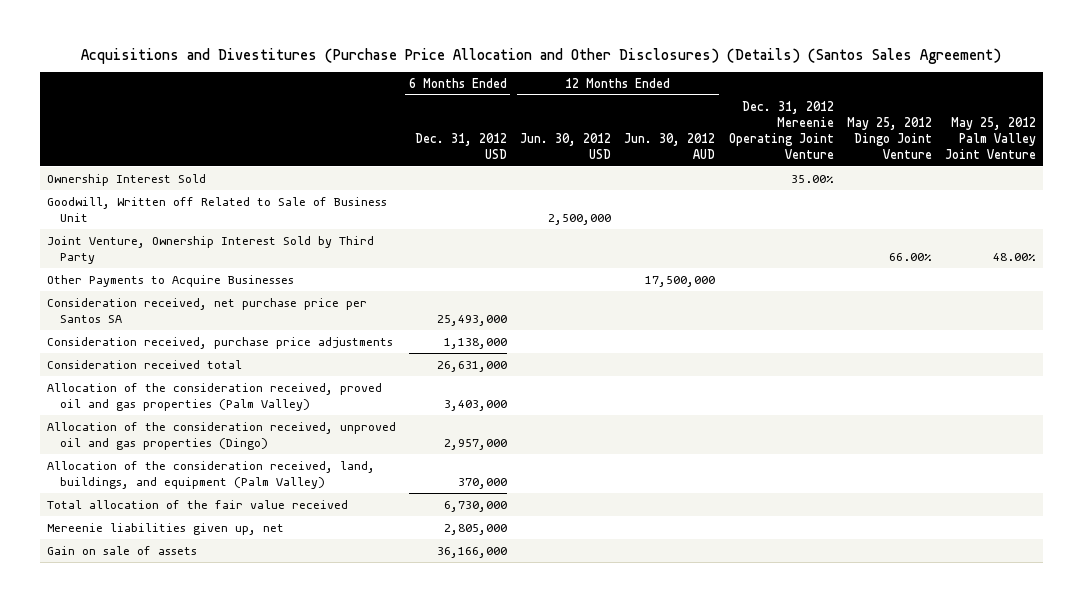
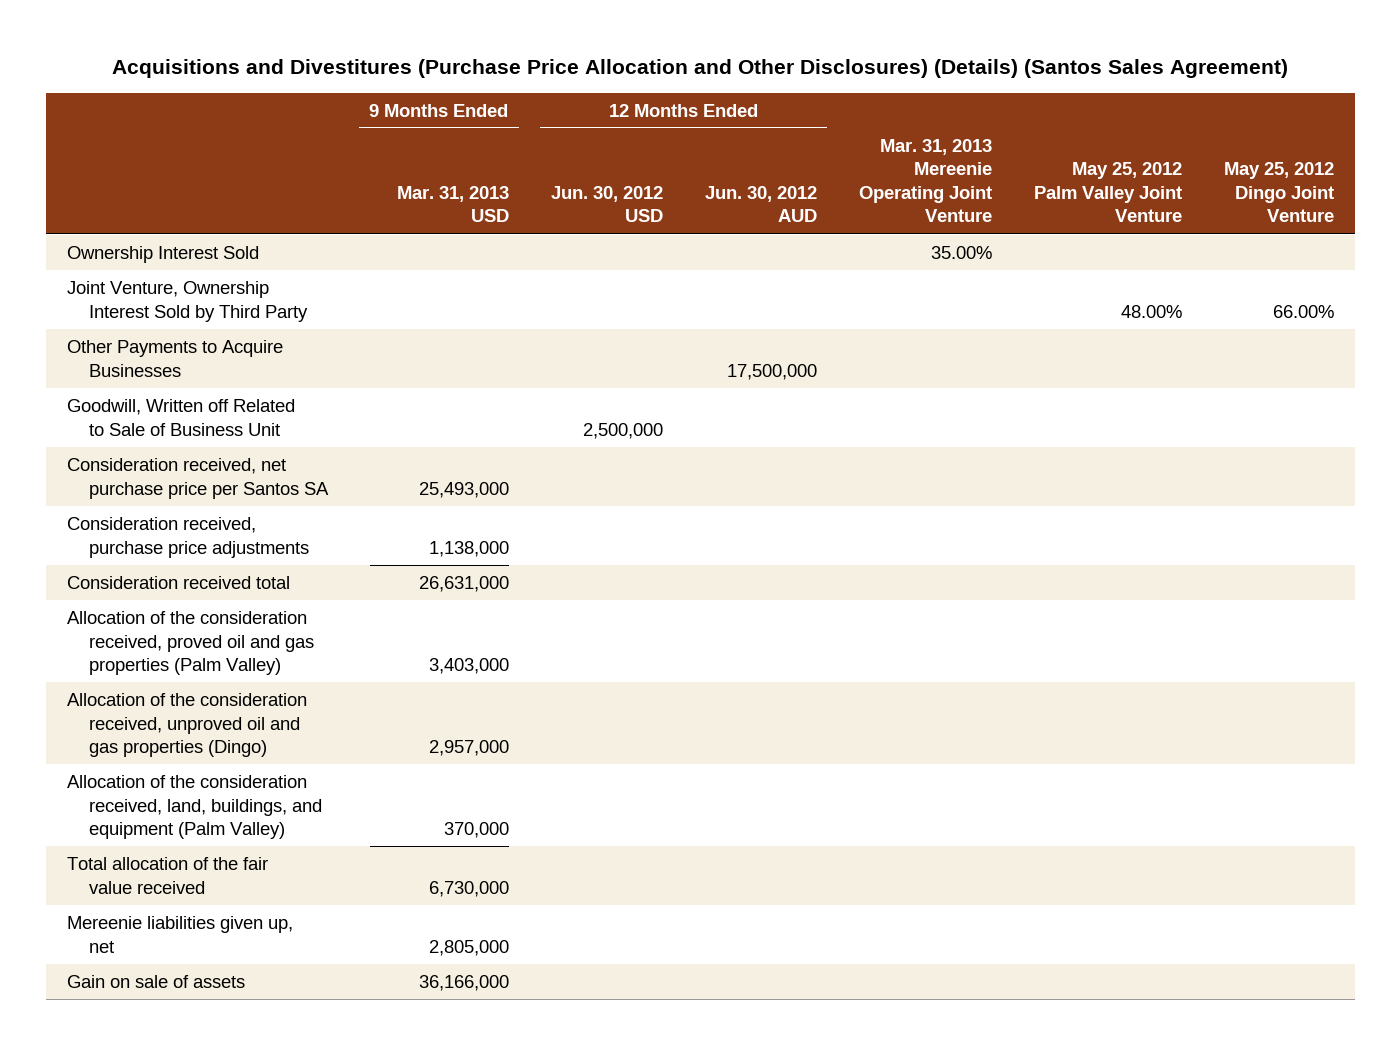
- | 6 Months Ended Dec. 31, 2012 USD | 12 Months Ended Jun. 30, 2012 USD | 12 Months Ended Jun. 30, 2012 AUD | Dec. 31, 2012 Mereenie Operating Joint Venture | May 25, 2012 Dingo Joint Venture | May 25, 2012 Palm Valley Joint Venture
+ | 9 Months Ended Mar. 31, 2013 USD | 12 Months Ended Jun. 30, 2012 USD | 12 Months Ended Jun. 30, 2012 AUD | Mar. 31, 2013 Mereenie Operating Joint Venture | May 25, 2012 Palm Valley Joint Venture | May 25, 2012 Dingo Joint Venture
moved down: Goodwill, Written off Related to Sale of Business Unit | | 2,500,000 | | | |

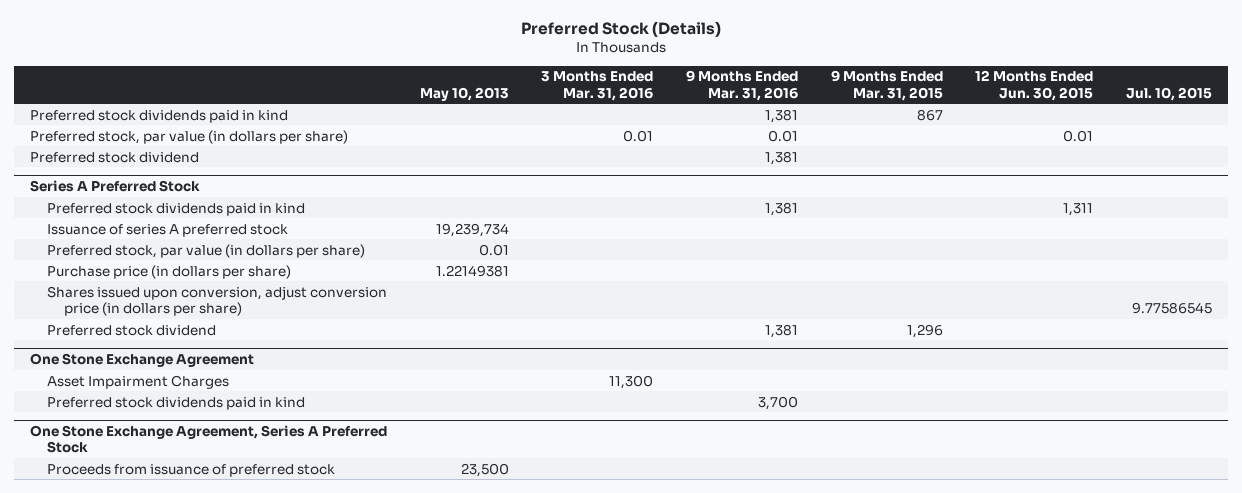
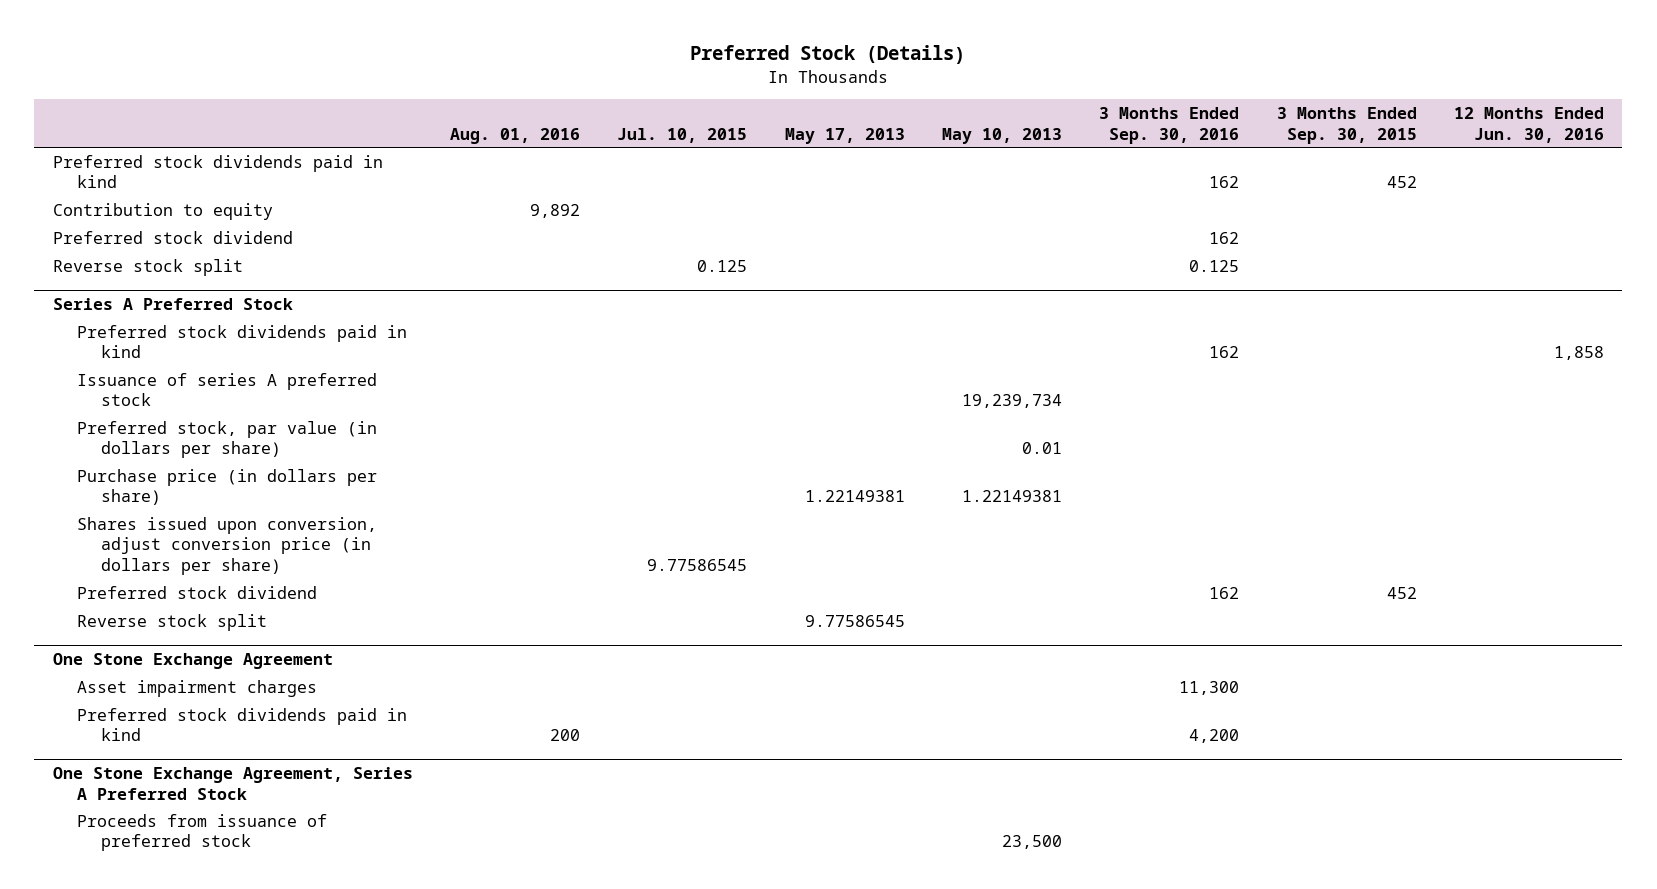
- | May 10, 2013 | 3 Months Ended Mar. 31, 2016 | 9 Months Ended Mar. 31, 2016 | 9 Months Ended Mar. 31, 2015 | 12 Months Ended Jun. 30, 2015 | Jul. 10, 2015
+ | Aug. 01, 2016 | Jul. 10, 2015 | May 17, 2013 | May 10, 2013 | 3 Months Ended Sep. 30, 2016 | 3 Months Ended Sep. 30, 2015 | 12 Months Ended Jun. 30, 2016
- Preferred stock, par value (in dollars per share) | | 0.01 | 0.01 | | 0.01 |
+ Contribution to equity | 9,892 | | | | | |
+ Reverse stock split | | 0.125 | | | 0.125 | |
@ Series A Preferred Stock
+ Reverse stock split | | | 9.77586545 | | | |
@ One Stone Exchange Agreement
- Asset Impairment Charges | | 11,300 | | | |
+ Asset impairment charges | | | | | 11,300 | |

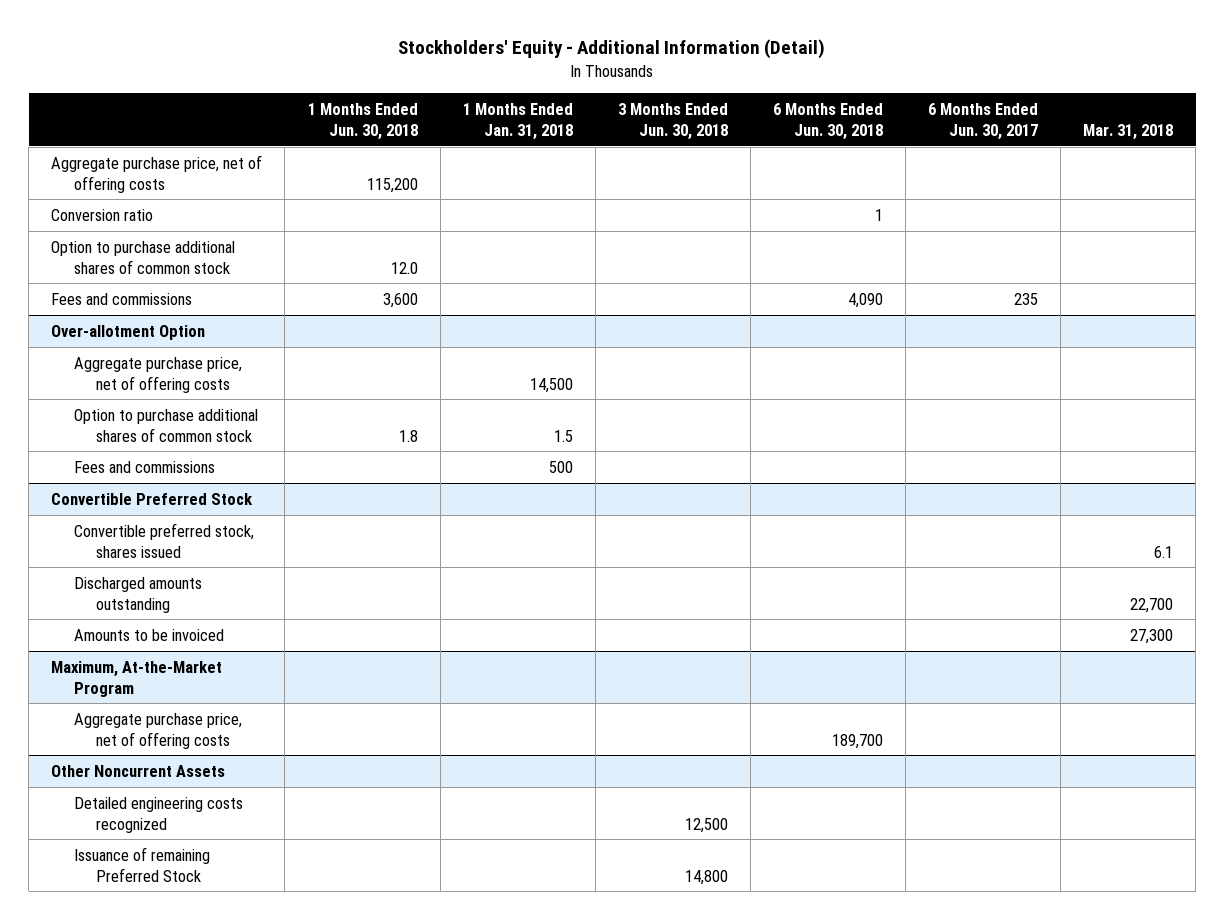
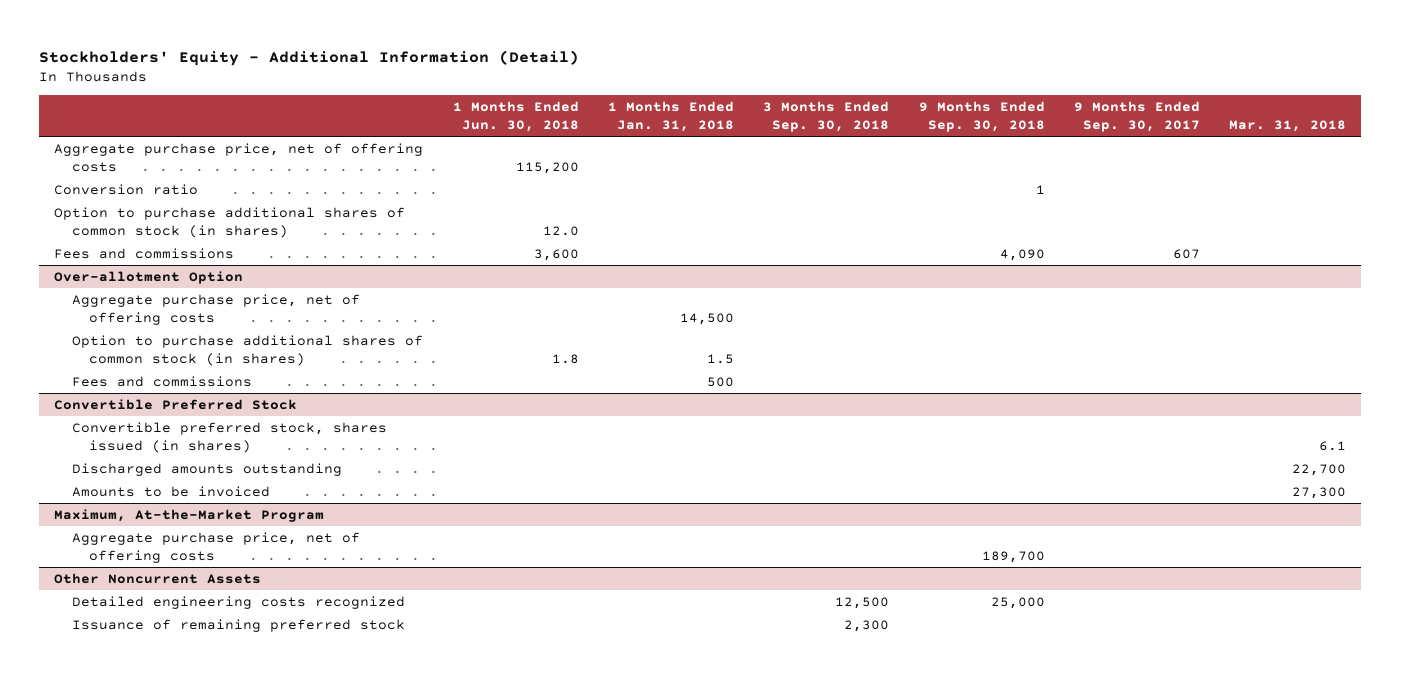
- | 1 Months Ended Jun. 30, 2018 | 1 Months Ended Jan. 31, 2018 | 3 Months Ended Jun. 30, 2018 | 6 Months Ended Jun. 30, 2018 | 6 Months Ended Jun. 30, 2017 | Mar. 31, 2018
+ | 1 Months Ended Jun. 30, 2018 | 1 Months Ended Jan. 31, 2018 | 3 Months Ended Sep. 30, 2018 | 9 Months Ended Sep. 30, 2018 | 9 Months Ended Sep. 30, 2017 | Mar. 31, 2018
- Option to purchase additional shares of common stock | 12.0 | | | | |
+ Option to purchase additional shares of common stock (in shares) | 12.0 | | | | |
@ Over-allotment Option
- Option to purchase additional shares of common stock | 1.8 | 1.5 | | | |
+ Option to purchase additional shares of common stock (in shares) | 1.8 | 1.5 | | | |
@ Convertible Preferred Stock
- Convertible preferred stock, shares issued | | | | | | 6.1
+ Convertible preferred stock, shares issued (in shares) | | | | | | 6.1
@ Other Noncurrent Assets
- Issuance of remaining Preferred Stock | | | 14,800 | | |
+ Issuance of remaining preferred stock | | | 2,300 | | |

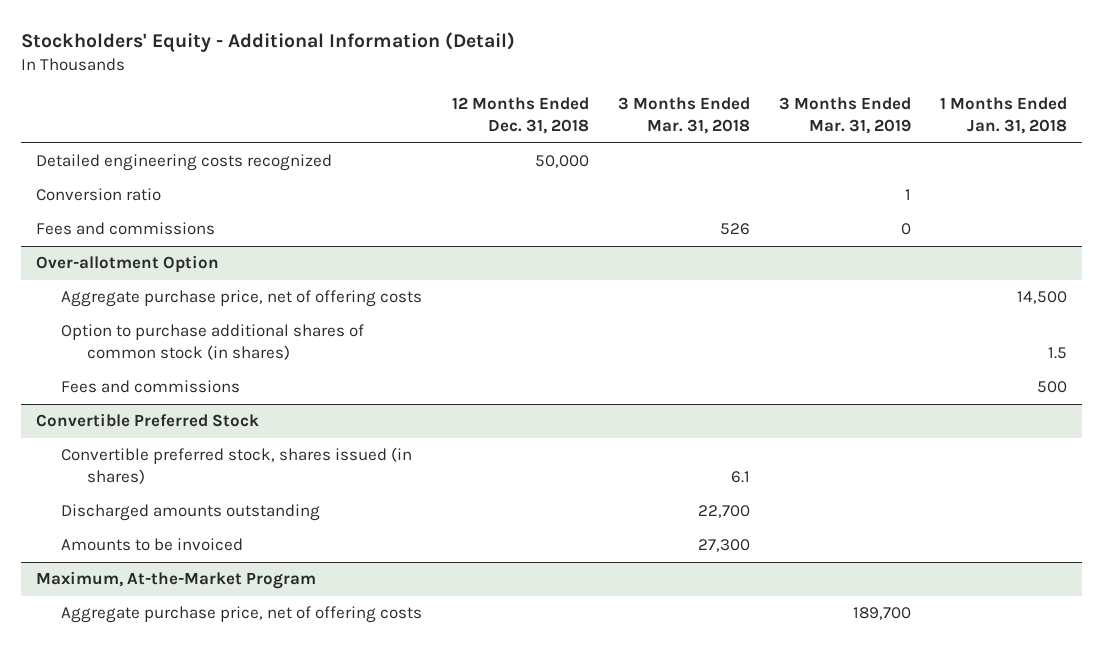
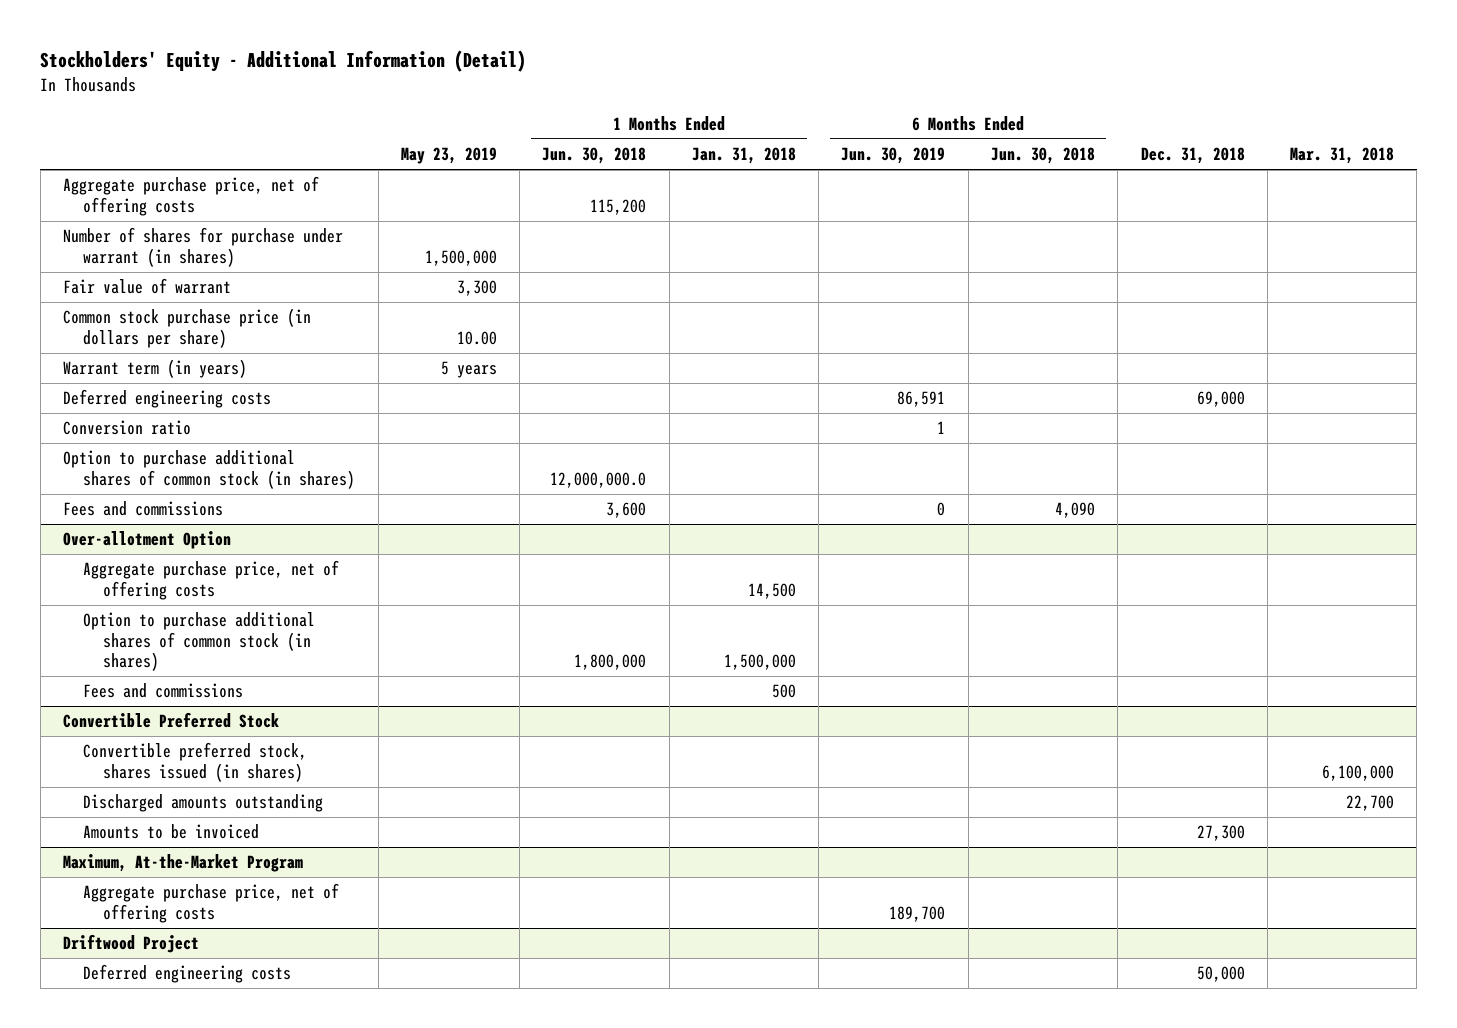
- | 12 Months Ended Dec. 31, 2018 | 3 Months Ended Mar. 31, 2018 | 3 Months Ended Mar. 31, 2019 | 1 Months Ended Jan. 31, 2018
+ | May 23, 2019 | 1 Months Ended Jun. 30, 2018 | 1 Months Ended Jan. 31, 2018 | 6 Months Ended Jun. 30, 2019 | 6 Months Ended Jun. 30, 2018 | Dec. 31, 2018 | Mar. 31, 2018
- Detailed engineering costs recognized | 50,000 | | |
+ Aggregate purchase price, net of offering costs | | 115,200 | | | | |
+ Number of shares for purchase under warrant (in shares) | 1,500,000 | | | | | |
+ Fair value of warrant | 3,300 | | | | | |
+ Common stock purchase price (in dollars per share) | 10.00 | | | | | |
+ Warrant term (in years) | 5 years | | | | | |
+ Deferred engineering costs | | | | 86,591 | | 69,000 |
+ Option to purchase additional shares of common stock (in shares) | | 12,000,000.0 | | | | |
@ Over-allotment Option
- Option to purchase additional shares of common stock (in shares) | | | | 1.5
+ Option to purchase additional shares of common stock (in shares) | | 1,800,000 | 1,500,000 | | | |
+ Driftwood Project
+ Deferred engineering costs | | | | | | 50,000 |

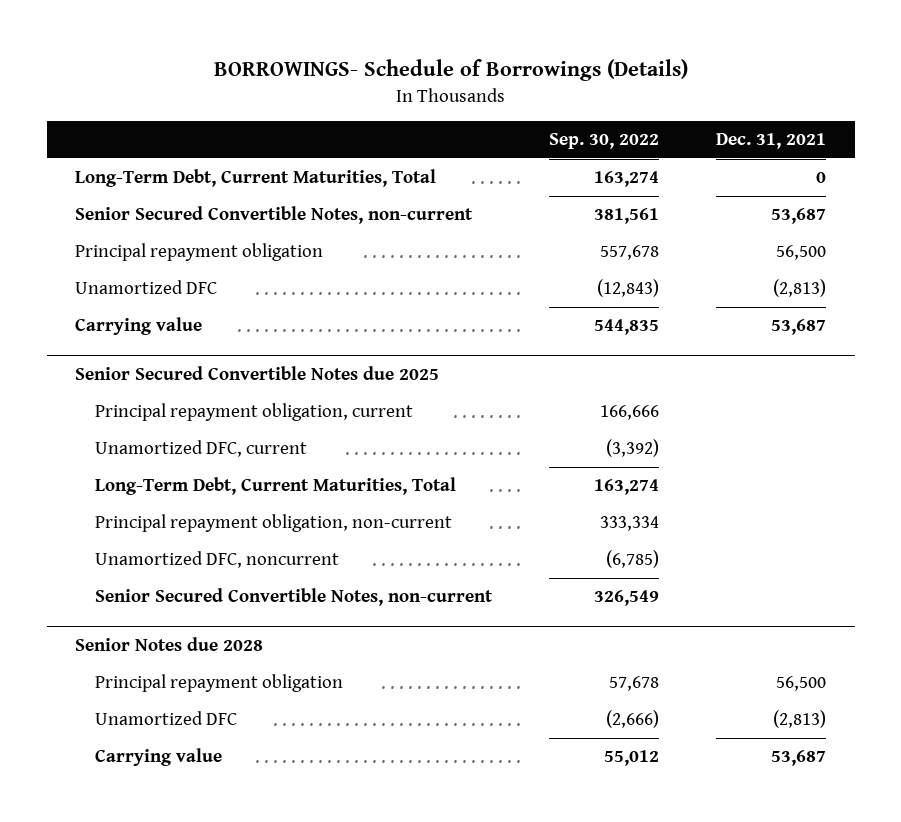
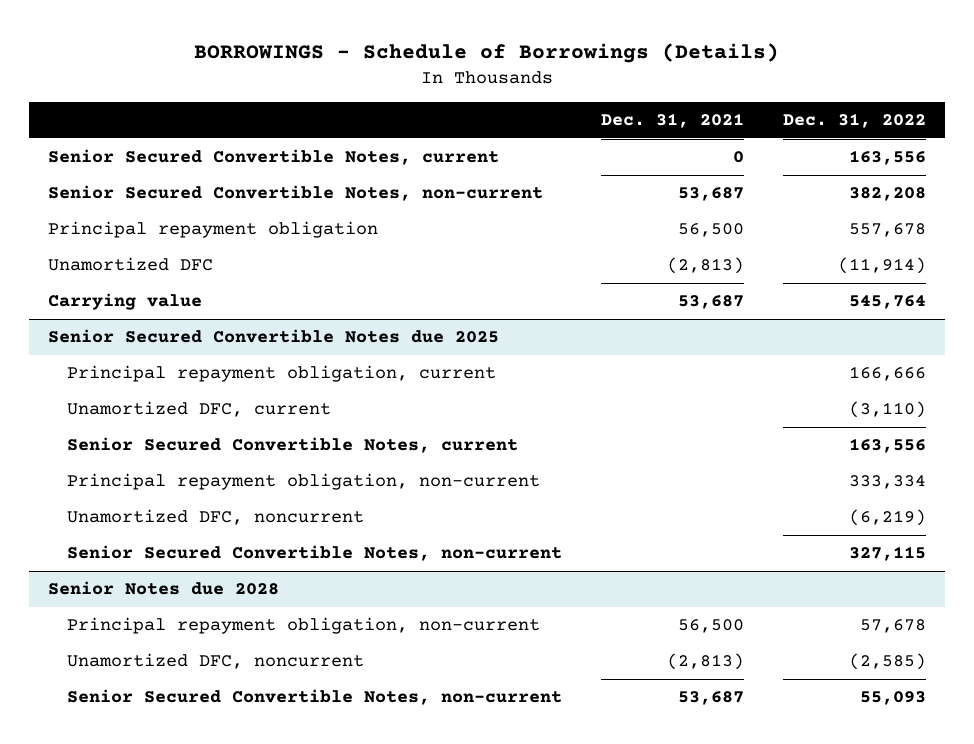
- BORROWINGS- Schedule of Borrowings (Details)
+ BORROWINGS - Schedule of Borrowings (Details)
- | Sep. 30, 2022 | Dec. 31, 2021
+ | Dec. 31, 2021 | Dec. 31, 2022
- Long-Term Debt, Current Maturities, Total | 163,274 | 0
+ Senior Secured Convertible Notes, current | 0 | 163,556
@ Senior Secured Convertible Notes due 2025
- Long-Term Debt, Current Maturities, Total | 163,274 |
+ Senior Secured Convertible Notes, current | | 163,556
@ Senior Notes due 2028
- Principal repayment obligation | 57,678 | 56,500
- Unamortized DFC | (2,666) | (2,813)
- Carrying value | 55,012 | 53,687
+ Principal repayment obligation, non-current | 56,500 | 57,678
+ Unamortized DFC, noncurrent | (2,813) | (2,585)
+ Senior Secured Convertible Notes, non-current | 53,687 | 55,093

